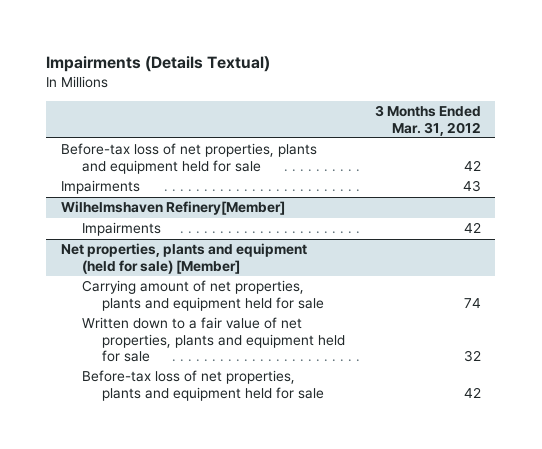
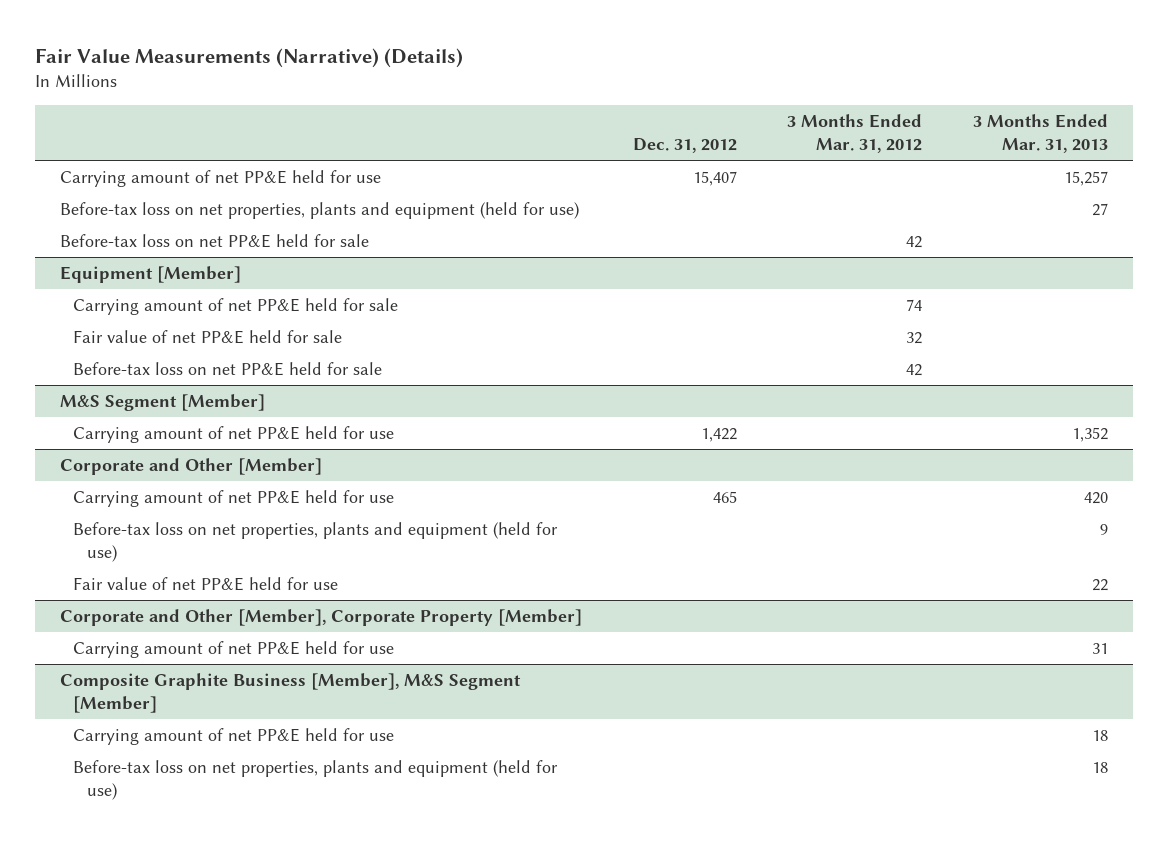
- Impairments (Details Textual)
+ Fair Value Measurements (Narrative) (Details)
- | 3 Months Ended Mar. 31, 2012
+ | Dec. 31, 2012 | 3 Months Ended Mar. 31, 2012 | 3 Months Ended Mar. 31, 2013
- Before-tax loss of net properties, plants and equipment held for sale | 42
- Impairments | 43
- Wilhelmshaven Refinery[Member]
- Impairments | 42
- Net properties, plants and equipment (held for sale) [Member]
- Carrying amount of net properties, plants and equipment held for sale | 74
- Written down to a fair value of net properties, plants and equipment held for sale | 32
- Before-tax loss of net properties, plants and equipment held for sale | 42
+ Carrying amount of net PP&E held for use | 15,407 | | 15,257
+ Before-tax loss on net properties, plants and equipment (held for use) | | | 27
+ Before-tax loss on net PP&E held for sale | | 42 |
+ Equipment [Member]
+ Carrying amount of net PP&E held for sale | | 74 |
+ Fair value of net PP&E held for sale | | 32 |
+ Before-tax loss on net PP&E held for sale | | 42 |
+ M&S Segment [Member]
+ Carrying amount of net PP&E held for use | 1,422 | | 1,352
+ Corporate and Other [Member]
+ Carrying amount of net PP&E held for use | 465 | | 420
+ Before-tax loss on net properties, plants and equipment (held for use) | | | 9
+ Fair value of net PP&E held for use | | | 22
+ Corporate and Other [Member], Corporate Property [Member]
+ Carrying amount of net PP&E held for use | | | 31
+ Composite Graphite Business [Member], M&S Segment [Member]
+ Carrying amount of net PP&E held for use | | | 18
+ Before-tax loss on net properties, plants and equipment (held for use) | | | 18

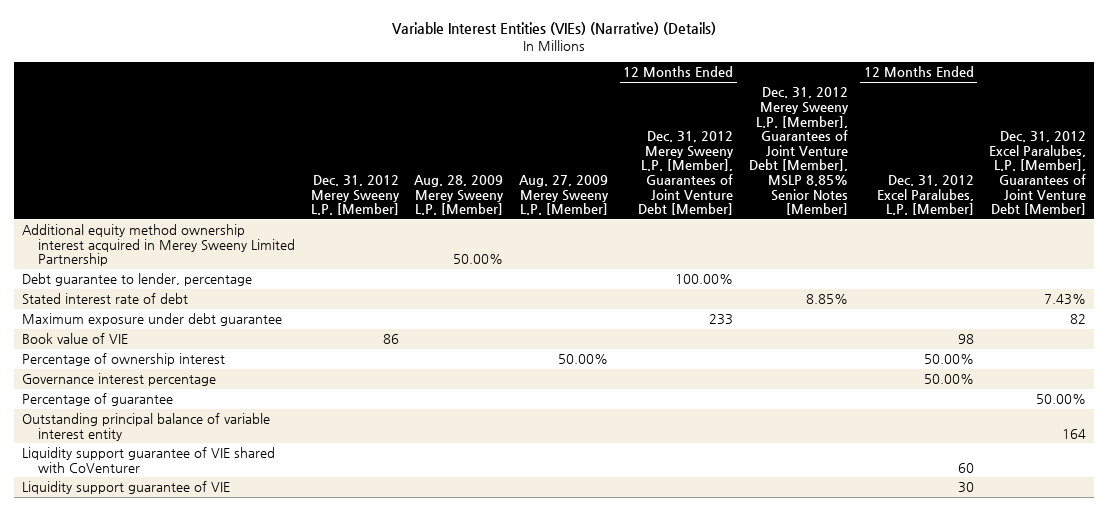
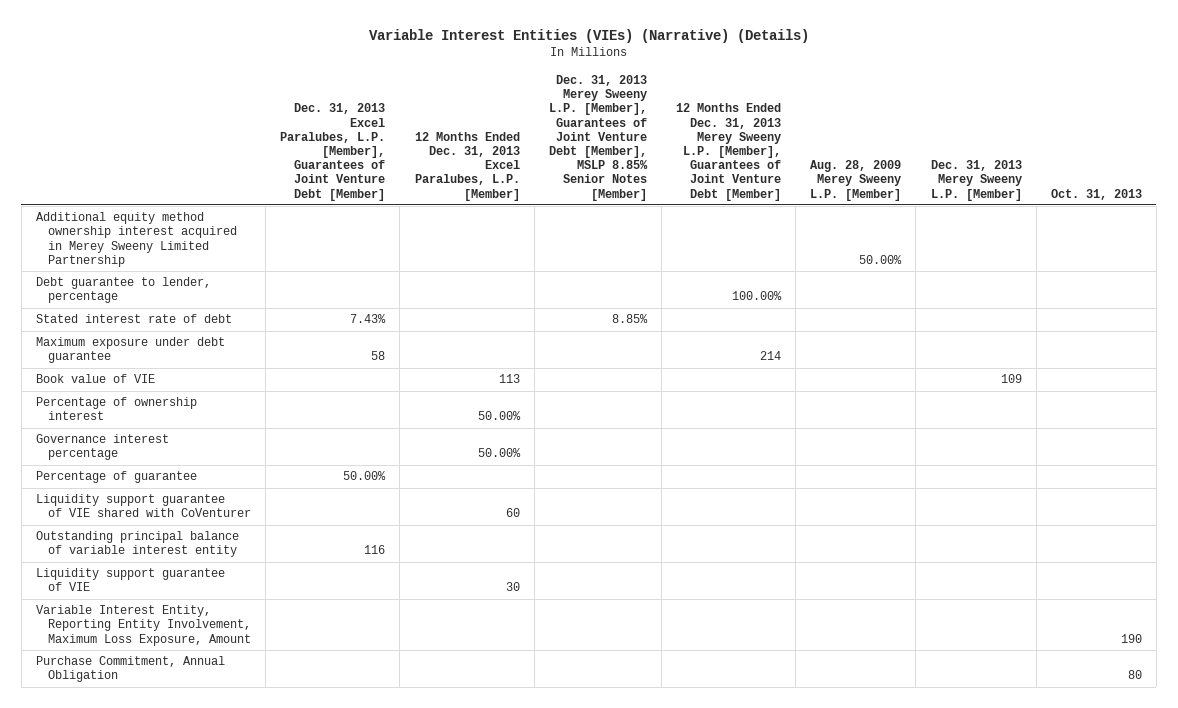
- | Dec. 31, 2012 Merey Sweeny L.P. [Member] | Aug. 28, 2009 Merey Sweeny L.P. [Member] | Aug. 27, 2009 Merey Sweeny L.P. [Member] | 12 Months Ended Dec. 31, 2012 Merey Sweeny L.P. [Member], Guarantees of Joint Venture Debt [Member] | Dec. 31, 2012 Merey Sweeny L.P. [Member], Guarantees of Joint Venture Debt [Member], MSLP 8.85% Senior Notes [Member] | 12 Months Ended Dec. 31, 2012 Excel Paralubes, L.P. [Member] | Dec. 31, 2012 Excel Paralubes, L.P. [Member], Guarantees of Joint Venture Debt [Member]
+ | Dec. 31, 2013 Excel Paralubes, L.P. [Member], Guarantees of Joint Venture Debt [Member] | 12 Months Ended Dec. 31, 2013 Excel Paralubes, L.P. [Member] | Dec. 31, 2013 Merey Sweeny L.P. [Member], Guarantees of Joint Venture Debt [Member], MSLP 8.85% Senior Notes [Member] | 12 Months Ended Dec. 31, 2013 Merey Sweeny L.P. [Member], Guarantees of Joint Venture Debt [Member] | Aug. 28, 2009 Merey Sweeny L.P. [Member] | Dec. 31, 2013 Merey Sweeny L.P. [Member] | Oct. 31, 2013
moved down: Outstanding principal balance of variable interest entity | 116 | | | | | |
+ Variable Interest Entity, Reporting Entity Involvement, Maximum Loss Exposure, Amount | | | | | | | 190
+ Purchase Commitment, Annual Obligation | | | | | | | 80

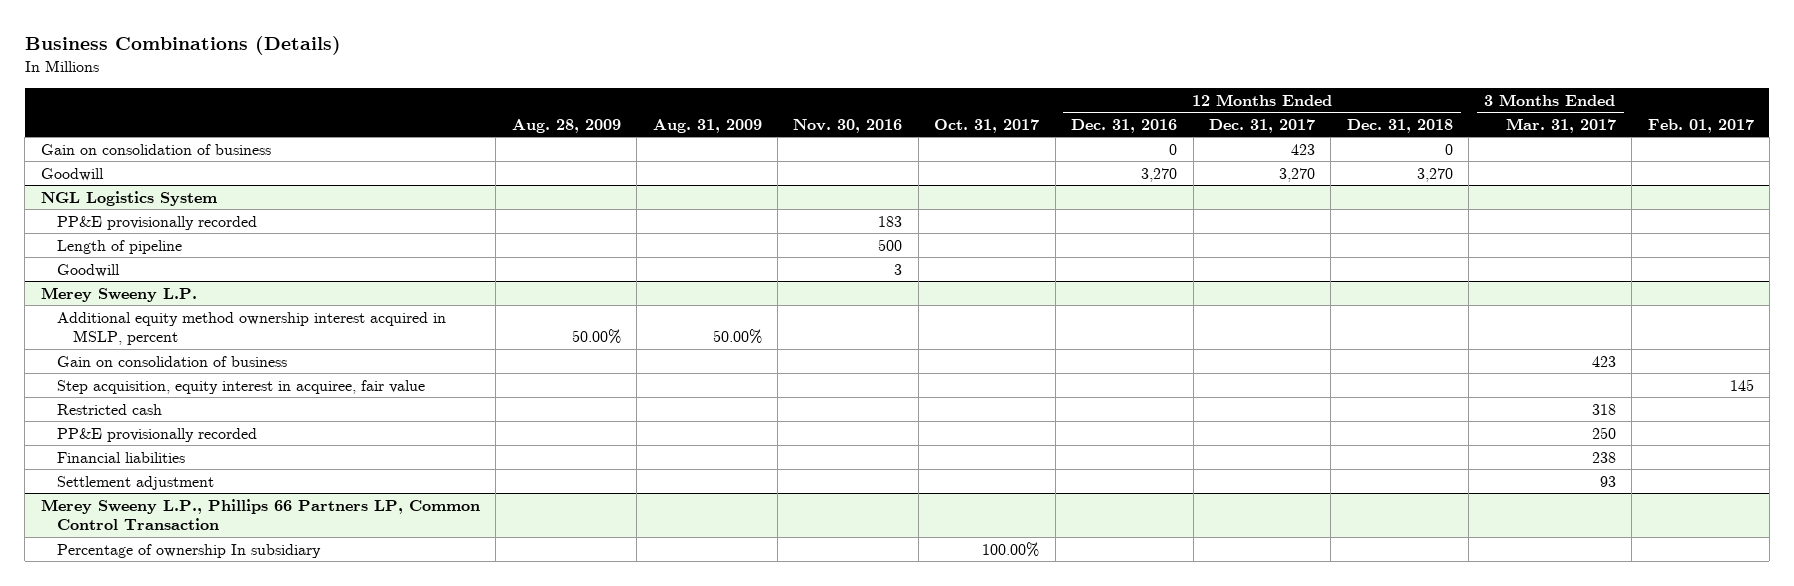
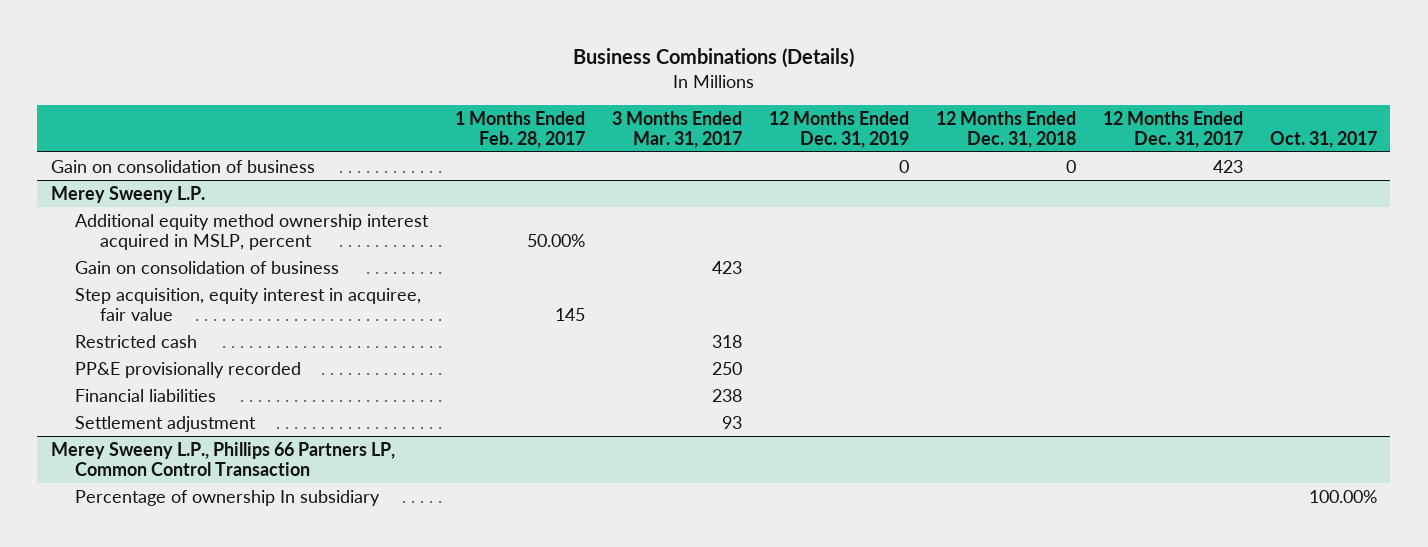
- | Aug. 28, 2009 | Aug. 31, 2009 | Nov. 30, 2016 | Oct. 31, 2017 | 12 Months Ended Dec. 31, 2016 | 12 Months Ended Dec. 31, 2017 | 12 Months Ended Dec. 31, 2018 | 3 Months Ended Mar. 31, 2017 | Feb. 01, 2017
+ | 1 Months Ended Feb. 28, 2017 | 3 Months Ended Mar. 31, 2017 | 12 Months Ended Dec. 31, 2019 | 12 Months Ended Dec. 31, 2018 | 12 Months Ended Dec. 31, 2017 | Oct. 31, 2017
- Goodwill | | | | | 3,270 | 3,270 | 3,270 | |
- NGL Logistics System
- PP&E provisionally recorded | | | 183 | | | | | |
- Length of pipeline | | | 500 | | | | | |
- Goodwill | | | 3 | | | | | |

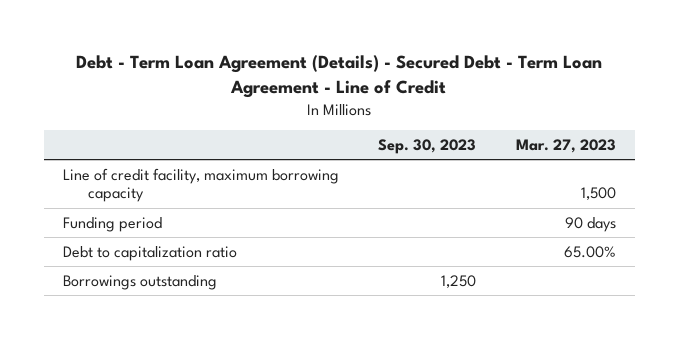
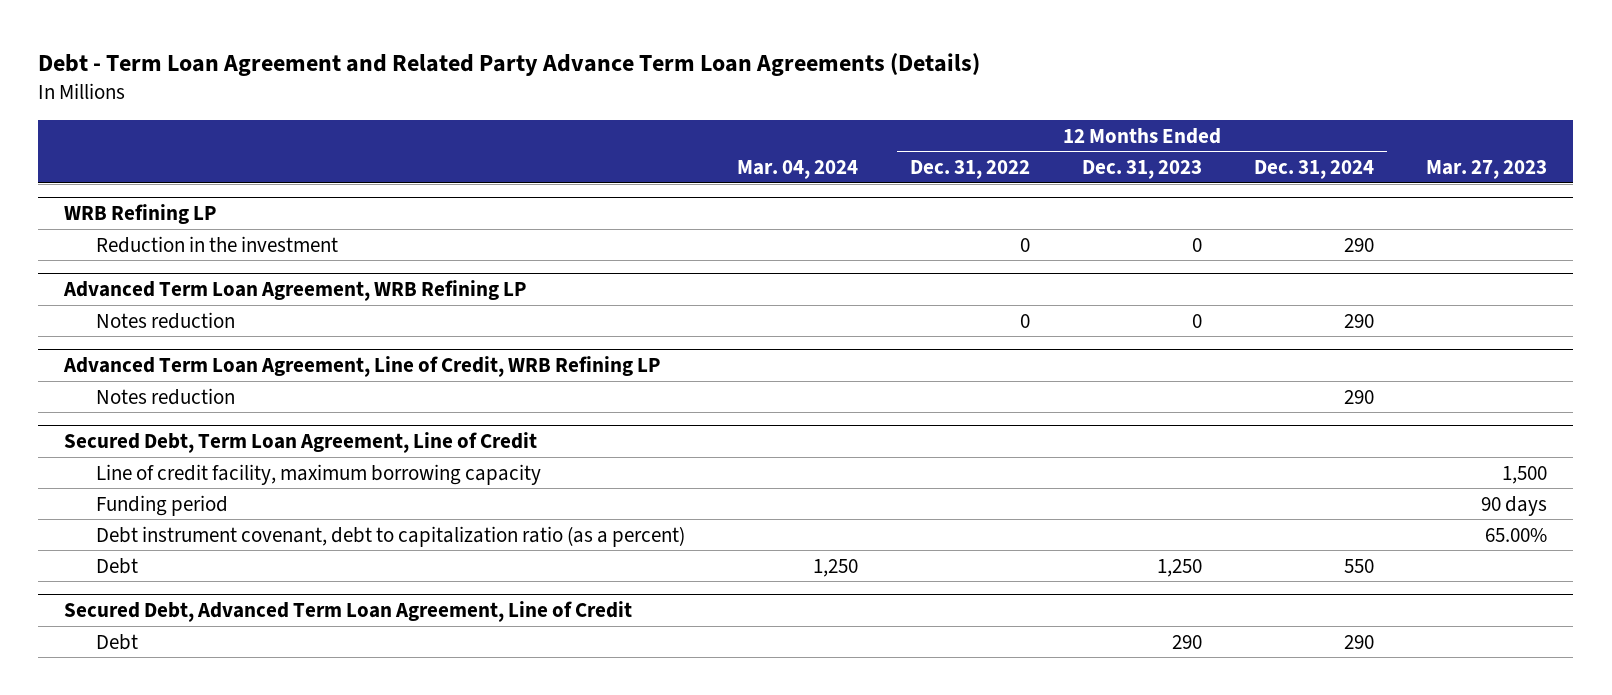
- Debt - Term Loan Agreement (Details) - Secured Debt - Term Loan Agreement - Line of Credit
+ Debt - Term Loan Agreement and Related Party Advance Term Loan Agreements (Details)
- | Sep. 30, 2023 | Mar. 27, 2023
+ | Mar. 04, 2024 | 12 Months Ended Dec. 31, 2022 | 12 Months Ended Dec. 31, 2023 | 12 Months Ended Dec. 31, 2024 | Mar. 27, 2023
+ WRB Refining LP
+ Reduction in the investment | | 0 | 0 | 290 |
+ Advanced Term Loan Agreement, WRB Refining LP
+ Notes reduction | | 0 | 0 | 290 |
+ Advanced Term Loan Agreement, Line of Credit, WRB Refining LP
+ Notes reduction | | | | 290 |
+ Secured Debt, Term Loan Agreement, Line of Credit
- Debt to capitalization ratio | | 65.00%
- Borrowings outstanding | 1,250 |
+ Debt instrument covenant, debt to capitalization ratio (as a percent) | | | | | 65.00%
+ Debt | 1,250 | | 1,250 | 550 |
+ Secured Debt, Advanced Term Loan Agreement, Line of Credit
+ Debt | | | 290 | 290 |

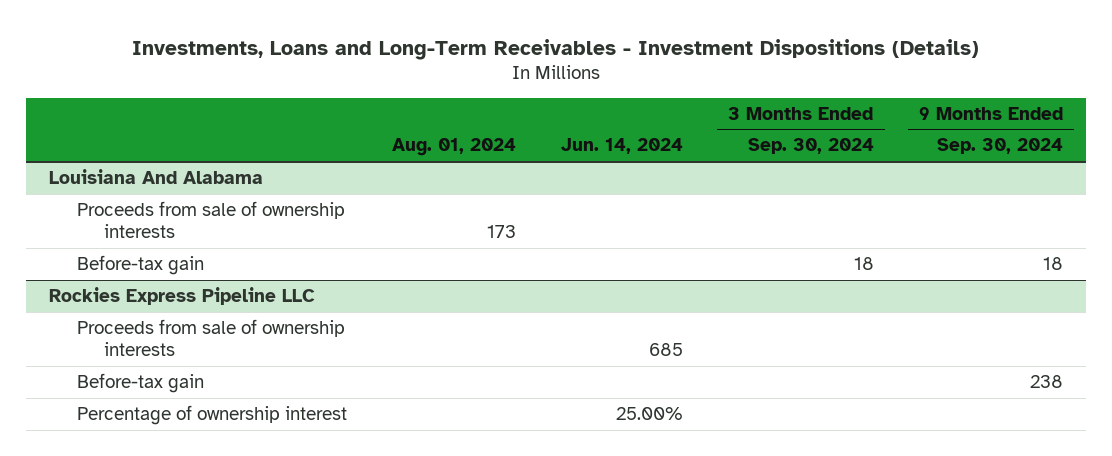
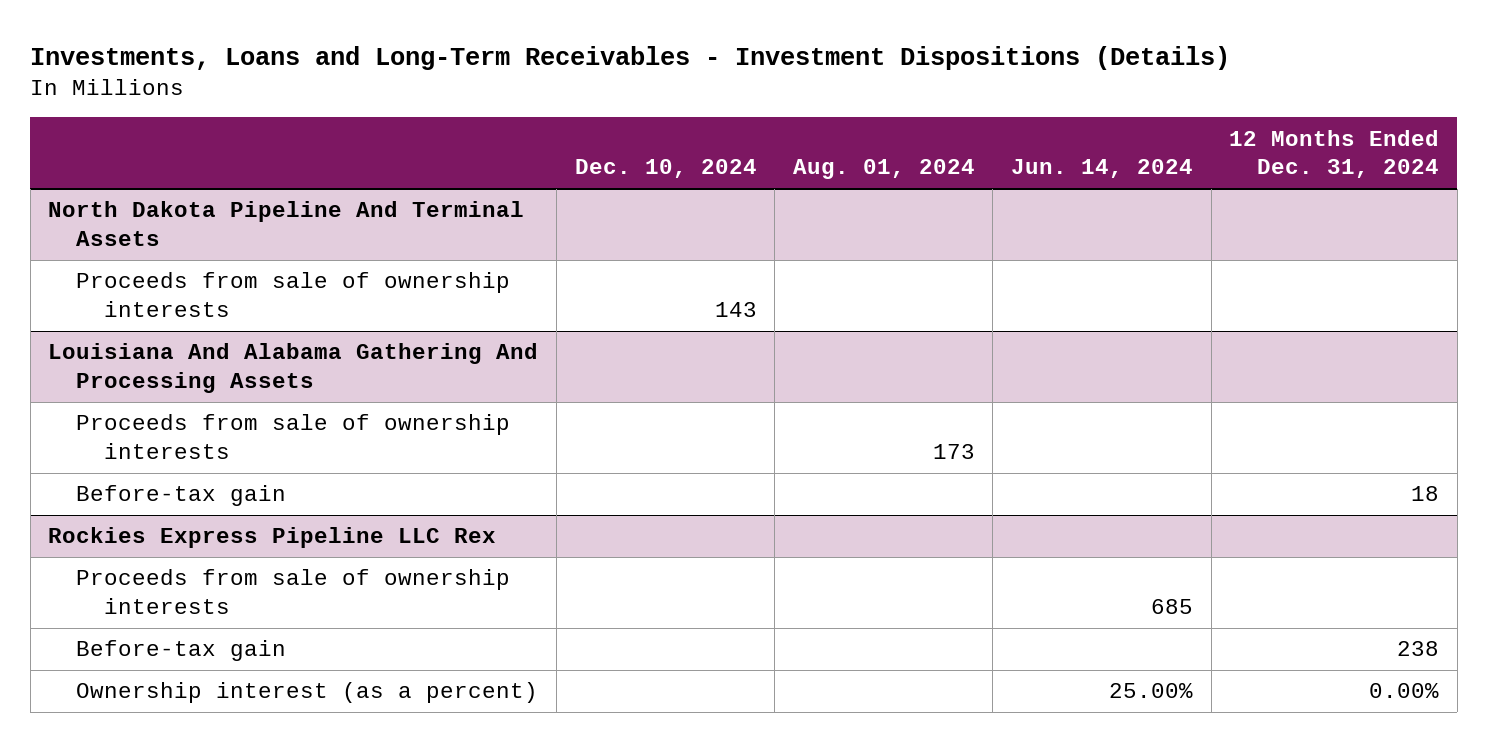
- | Aug. 01, 2024 | Jun. 14, 2024 | 3 Months Ended Sep. 30, 2024 | 9 Months Ended Sep. 30, 2024
+ | Dec. 10, 2024 | Aug. 01, 2024 | Jun. 14, 2024 | 12 Months Ended Dec. 31, 2024
- Louisiana And Alabama
+ North Dakota Pipeline And Terminal Assets
+ Proceeds from sale of ownership interests | 143 | | |
+ Louisiana And Alabama Gathering And Processing Assets
- Rockies Express Pipeline LLC
+ Rockies Express Pipeline LLC Rex
- Percentage of ownership interest | | 25.00% | |
+ Ownership interest (as a percent) | | | 25.00% | 0.00%

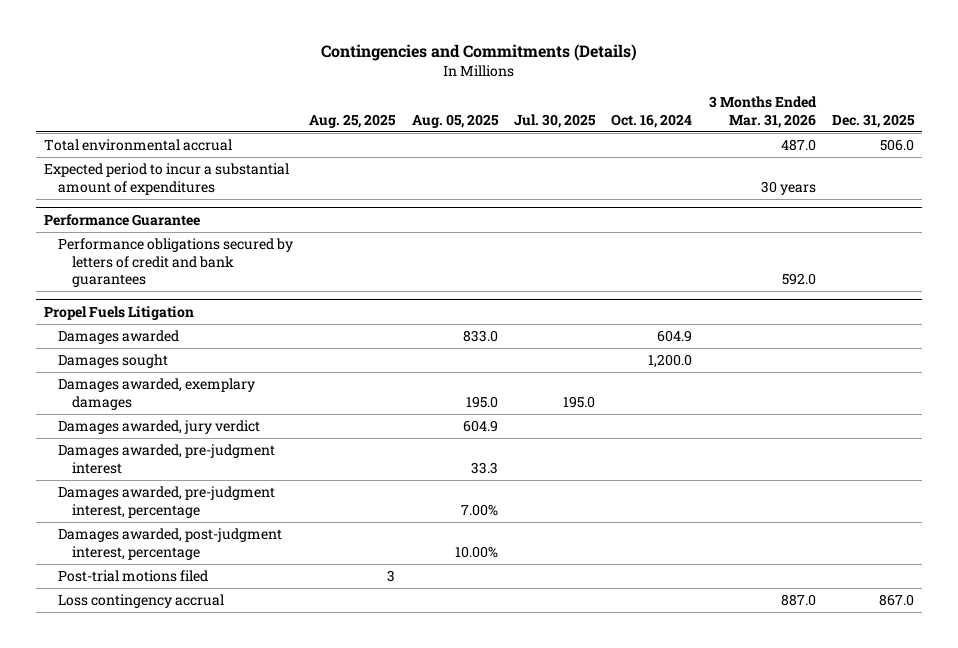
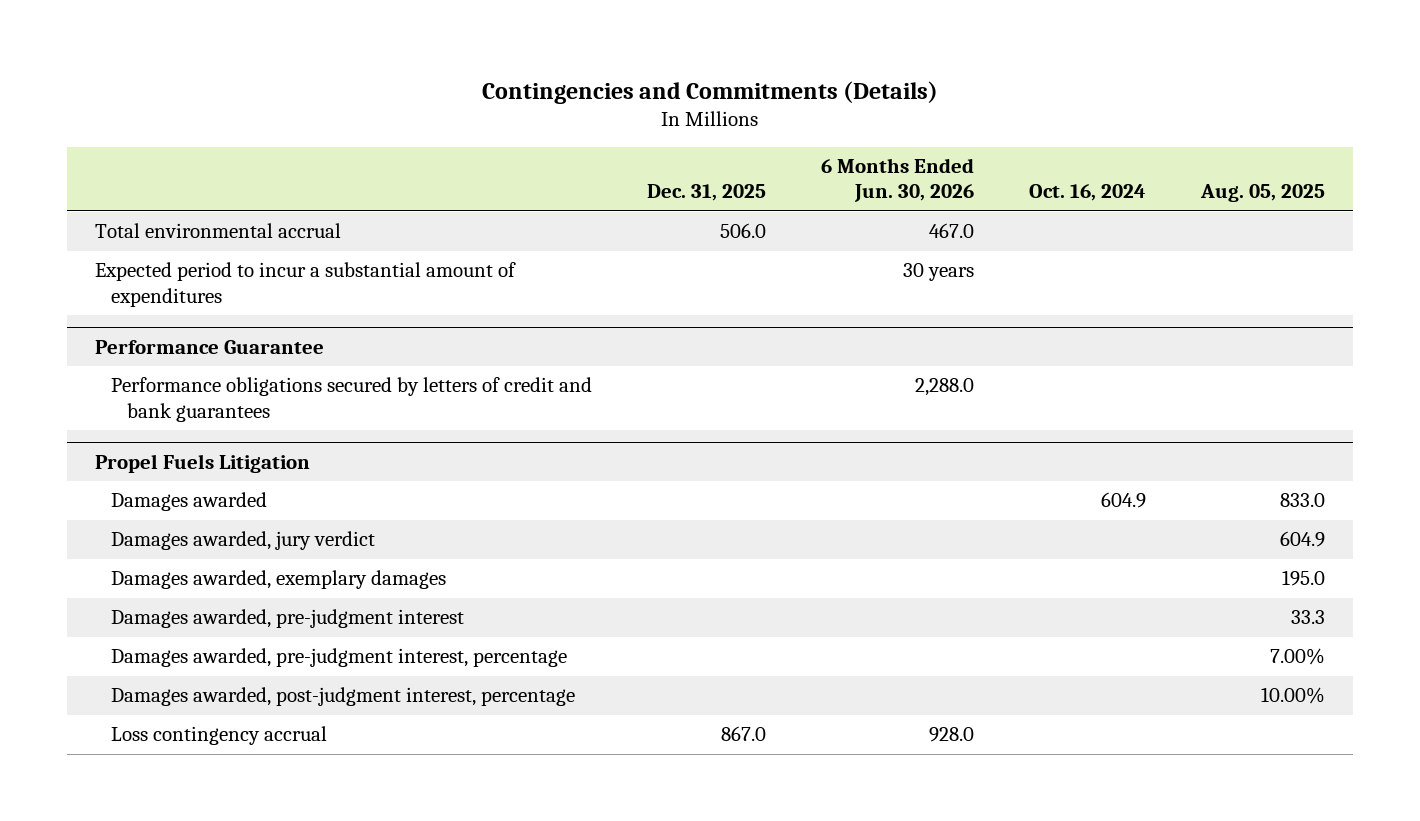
- | Aug. 25, 2025 | Aug. 05, 2025 | Jul. 30, 2025 | Oct. 16, 2024 | 3 Months Ended Mar. 31, 2026 | Dec. 31, 2025
+ | Dec. 31, 2025 | 6 Months Ended Jun. 30, 2026 | Oct. 16, 2024 | Aug. 05, 2025
@ Propel Fuels Litigation
- Damages sought | | | | 1,200.0 | |
moved down: Damages awarded, exemplary damages | | | | 195.0
- Post-trial motions filed | 3 | | | | |

